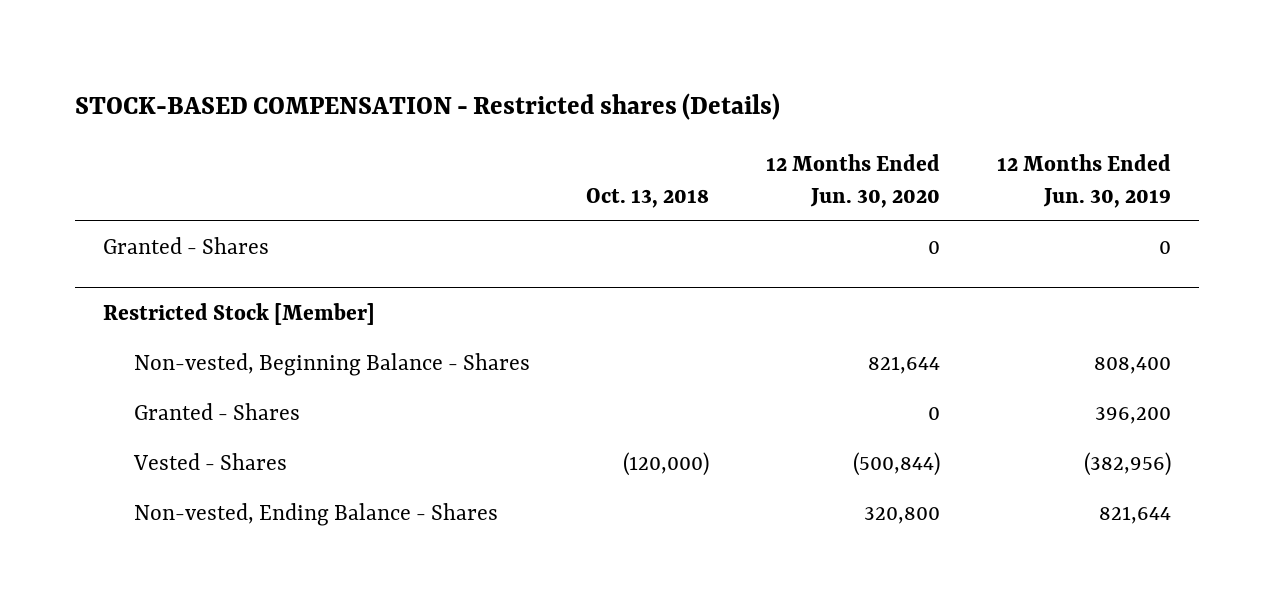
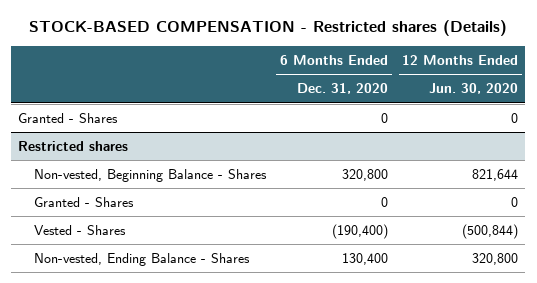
- | Oct. 13, 2018 | 12 Months Ended Jun. 30, 2020 | 12 Months Ended Jun. 30, 2019
+ | 6 Months Ended Dec. 31, 2020 | 12 Months Ended Jun. 30, 2020
- Restricted Stock [Member]
+ Restricted shares

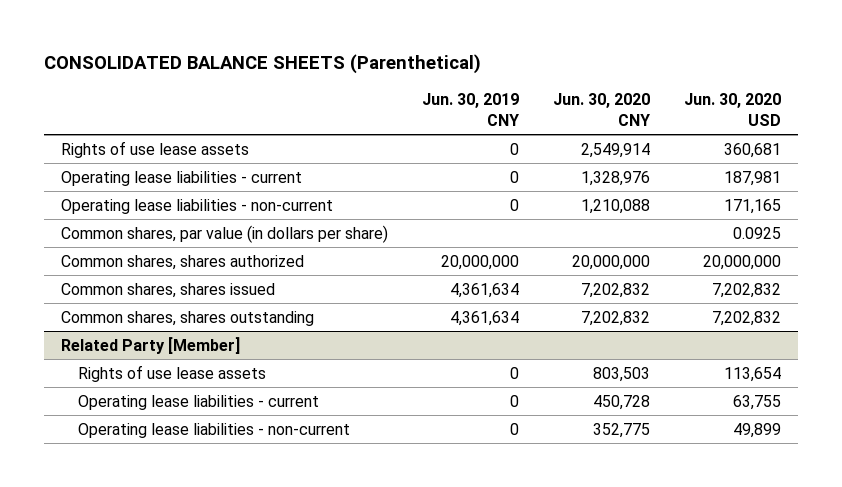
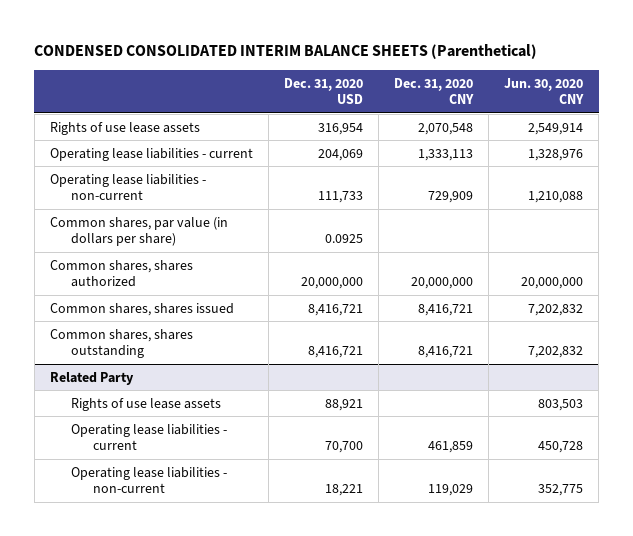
- CONSOLIDATED BALANCE SHEETS (Parenthetical)
+ CONDENSED CONSOLIDATED INTERIM BALANCE SHEETS (Parenthetical)
- | Jun. 30, 2019 CNY | Jun. 30, 2020 CNY | Jun. 30, 2020 USD
+ | Dec. 31, 2020 USD | Dec. 31, 2020 CNY | Jun. 30, 2020 CNY
- Related Party [Member]
+ Related Party

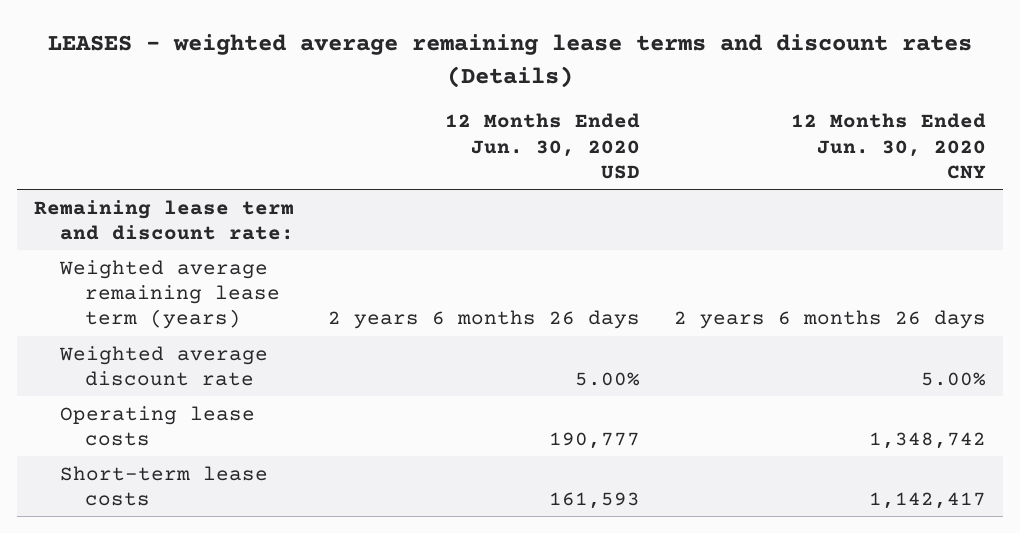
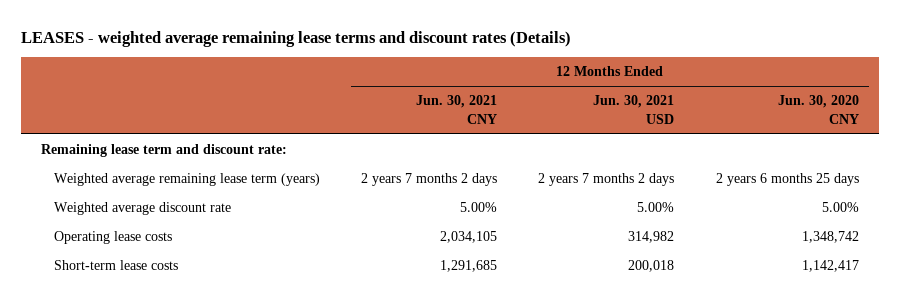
- | 12 Months Ended Jun. 30, 2020 USD | 12 Months Ended Jun. 30, 2020 CNY
+ | 12 Months Ended Jun. 30, 2021 CNY | 12 Months Ended Jun. 30, 2021 USD | 12 Months Ended Jun. 30, 2020 CNY
- Weighted average remaining lease term (years) | 2 years 6 months 26 days | 2 years 6 months 26 days
+ Weighted average remaining lease term (years) | 2 years 7 months 2 days | 2 years 7 months 2 days | 2 years 6 months 25 days

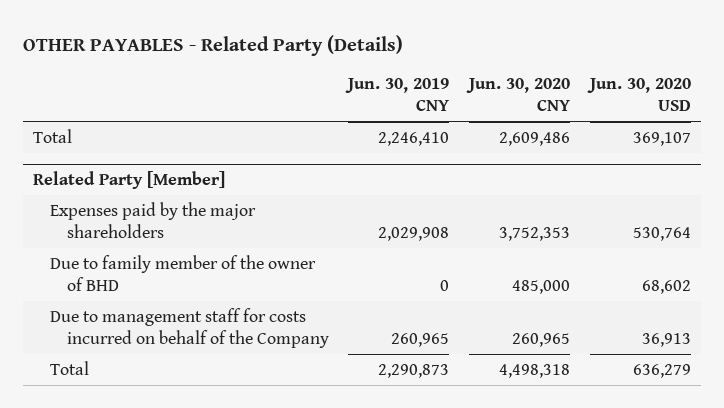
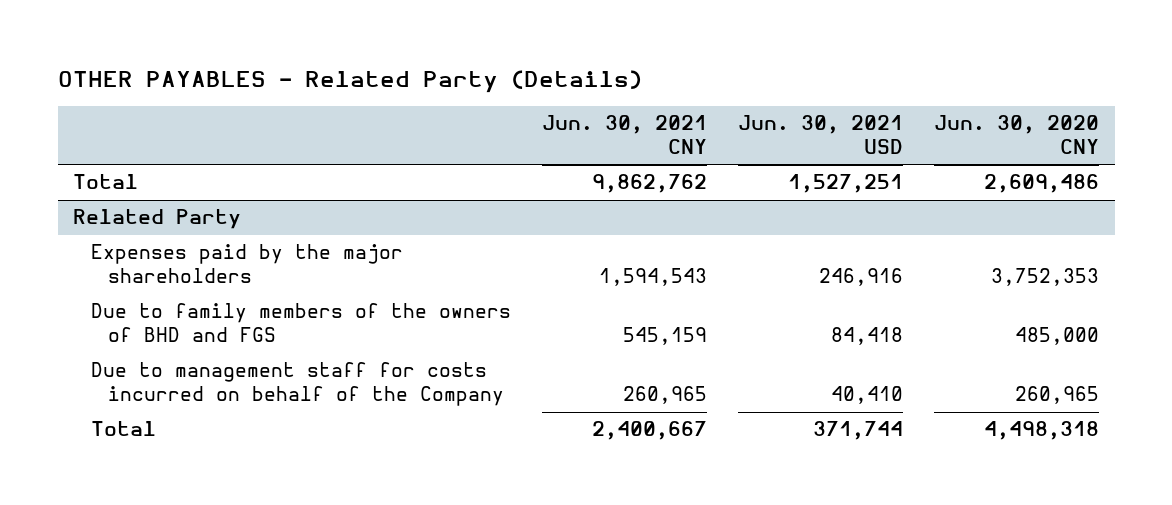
- | Jun. 30, 2019 CNY | Jun. 30, 2020 CNY | Jun. 30, 2020 USD
+ | Jun. 30, 2021 CNY | Jun. 30, 2021 USD | Jun. 30, 2020 CNY
- Related Party [Member]
+ Related Party
- Due to family member of the owner of BHD | 0 | 485,000 | 68,602
+ Due to family members of the owners of BHD and FGS | 545,159 | 84,418 | 485,000

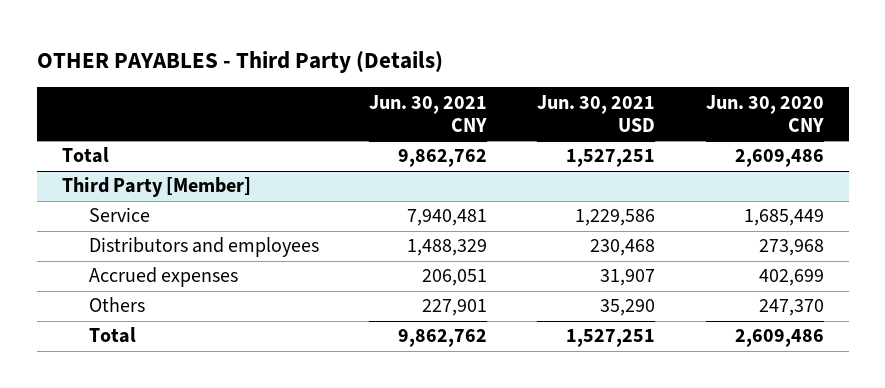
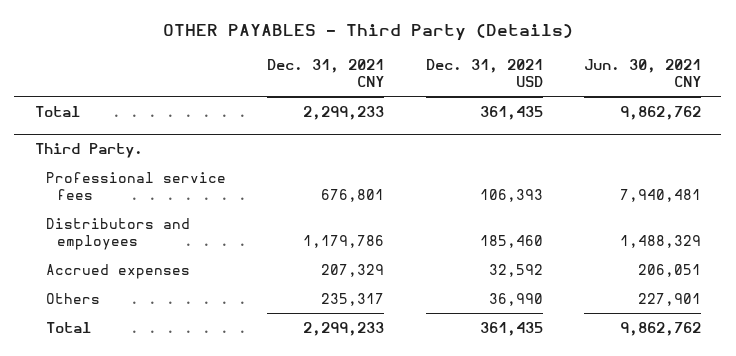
- | Jun. 30, 2021 CNY | Jun. 30, 2021 USD | Jun. 30, 2020 CNY
+ | Dec. 31, 2021 CNY | Dec. 31, 2021 USD | Jun. 30, 2021 CNY
- Third Party [Member]
- Service | 7,940,481 | 1,229,586 | 1,685,449
+ Third Party.
+ Professional service fees | 676,801 | 106,393 | 7,940,481

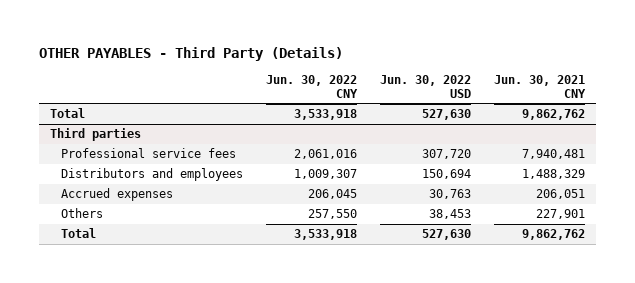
- | Dec. 31, 2021 CNY | Dec. 31, 2021 USD | Jun. 30, 2021 CNY
+ | Jun. 30, 2022 CNY | Jun. 30, 2022 USD | Jun. 30, 2021 CNY
- Third Party.
+ Third parties

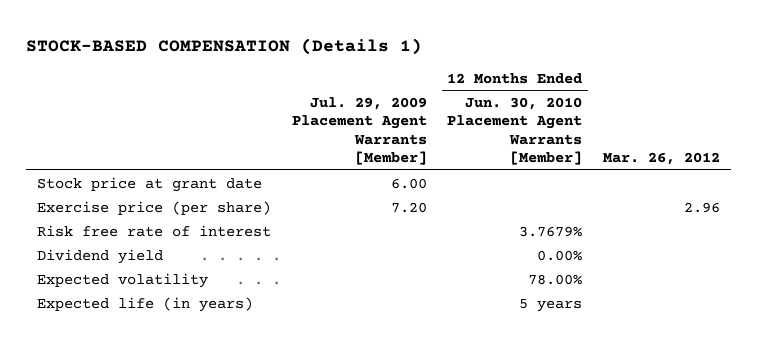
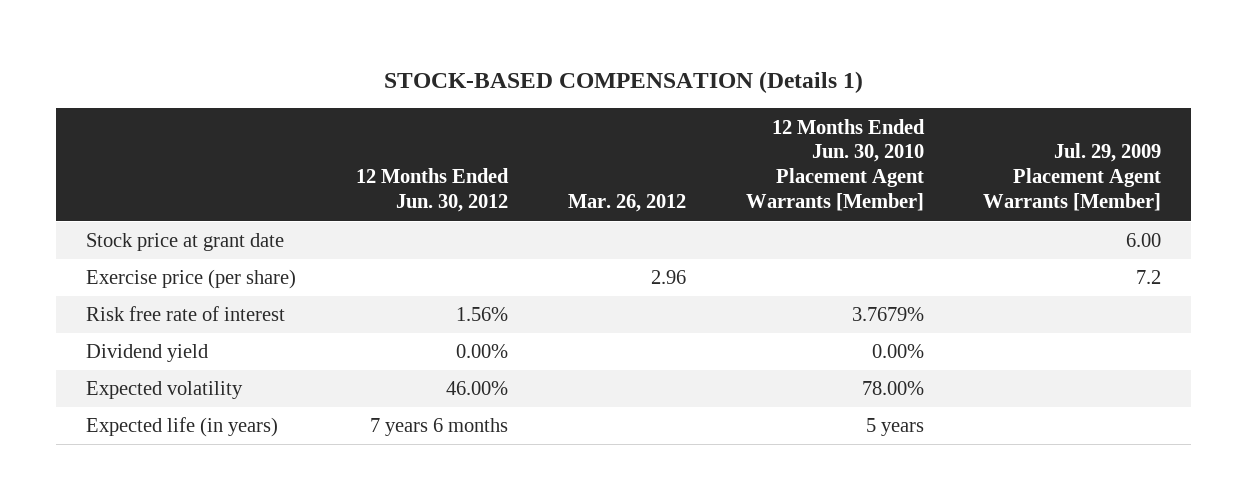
- | Jul. 29, 2009 Placement Agent Warrants [Member] | 12 Months Ended Jun. 30, 2010 Placement Agent Warrants [Member] | Mar. 26, 2012
+ | 12 Months Ended Jun. 30, 2012 | Mar. 26, 2012 | 12 Months Ended Jun. 30, 2010 Placement Agent Warrants [Member] | Jul. 29, 2009 Placement Agent Warrants [Member]
- Exercise price (per share) | 7.20 | | 2.96
+ Exercise price (per share) | | 2.96 | | 7.2

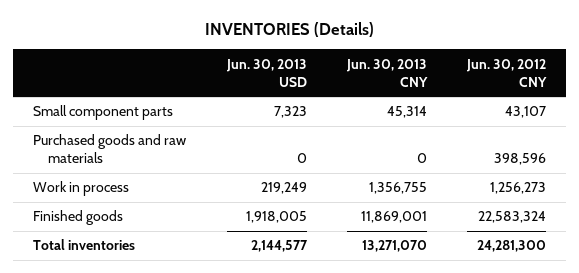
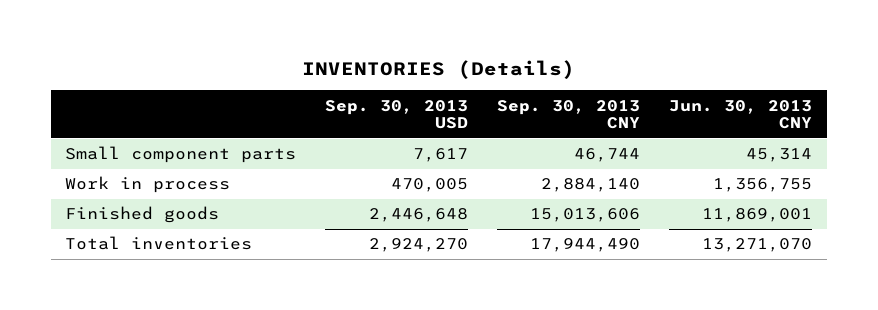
- | Jun. 30, 2013 USD | Jun. 30, 2013 CNY | Jun. 30, 2012 CNY
+ | Sep. 30, 2013 USD | Sep. 30, 2013 CNY | Jun. 30, 2013 CNY
- Purchased goods and raw materials | 0 | 0 | 398,596

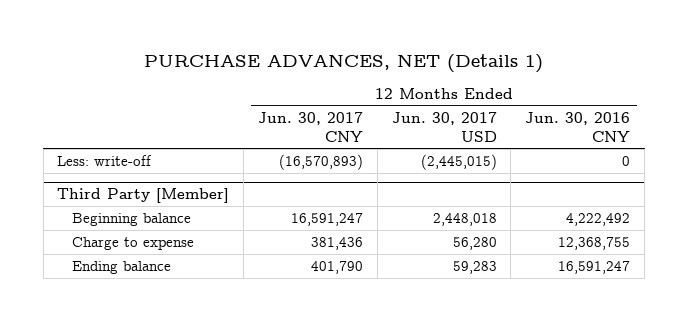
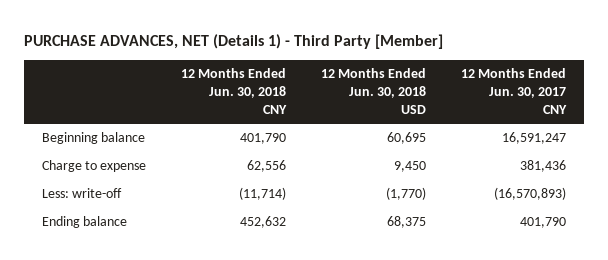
- PURCHASE ADVANCES, NET (Details 1)
+ PURCHASE ADVANCES, NET (Details 1) - Third Party [Member]
- | 12 Months Ended Jun. 30, 2017 CNY | 12 Months Ended Jun. 30, 2017 USD | 12 Months Ended Jun. 30, 2016 CNY
+ | 12 Months Ended Jun. 30, 2018 CNY | 12 Months Ended Jun. 30, 2018 USD | 12 Months Ended Jun. 30, 2017 CNY
- Third Party [Member]
moved down: Less: write-off | (11,714) | (1,770) | (16,570,893)

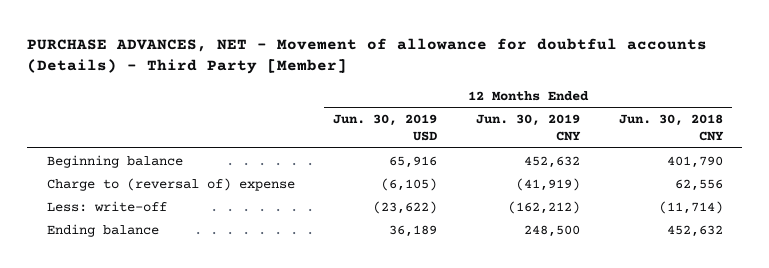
- PURCHASE ADVANCES, NET (Details 1) - Third Party [Member]
+ PURCHASE ADVANCES, NET - Movement of allowance for doubtful accounts (Details) - Third Party [Member]
- | 12 Months Ended Jun. 30, 2018 CNY | 12 Months Ended Jun. 30, 2018 USD | 12 Months Ended Jun. 30, 2017 CNY
+ | 12 Months Ended Jun. 30, 2019 USD | 12 Months Ended Jun. 30, 2019 CNY | 12 Months Ended Jun. 30, 2018 CNY
- Charge to expense | 62,556 | 9,450 | 381,436
+ Charge to (reversal of) expense | (6,105) | (41,919) | 62,556

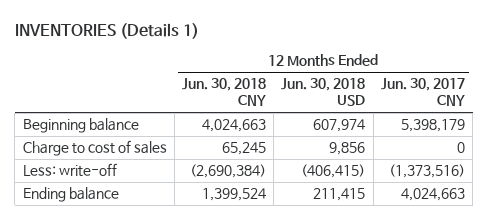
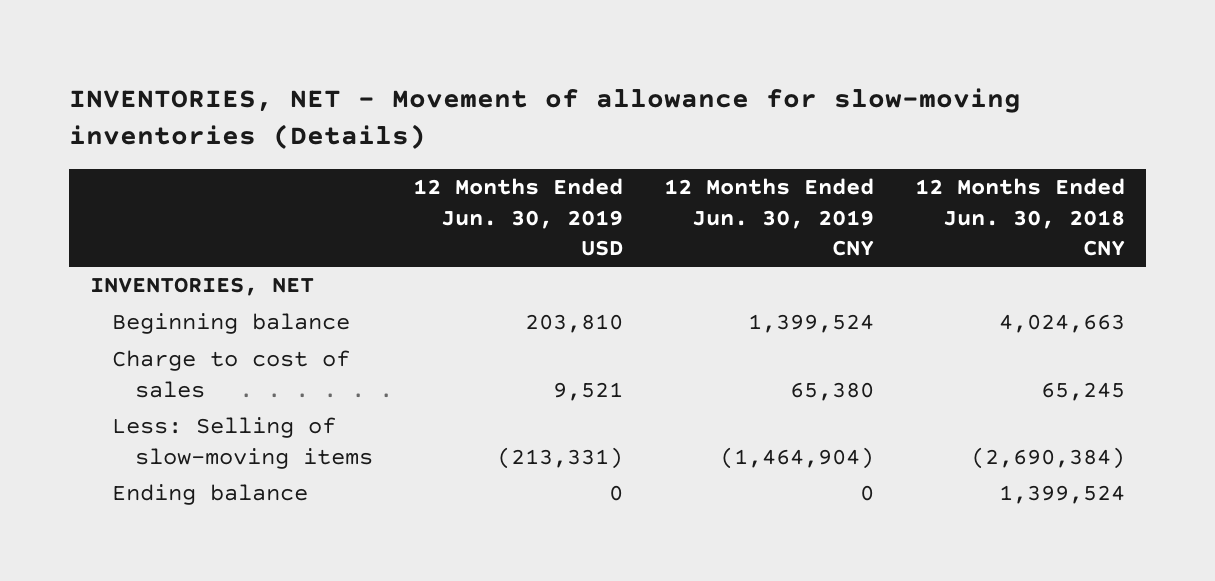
- INVENTORIES (Details 1)
+ INVENTORIES, NET - Movement of allowance for slow-moving inventories (Details)
- | 12 Months Ended Jun. 30, 2018 CNY | 12 Months Ended Jun. 30, 2018 USD | 12 Months Ended Jun. 30, 2017 CNY
+ | 12 Months Ended Jun. 30, 2019 USD | 12 Months Ended Jun. 30, 2019 CNY | 12 Months Ended Jun. 30, 2018 CNY
+ INVENTORIES, NET
- Less: write-off | (2,690,384) | (406,415) | (1,373,516)
+ Less: Selling of slow-moving items | (213,331) | (1,464,904) | (2,690,384)

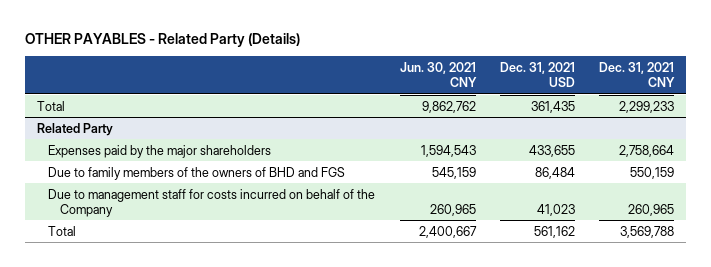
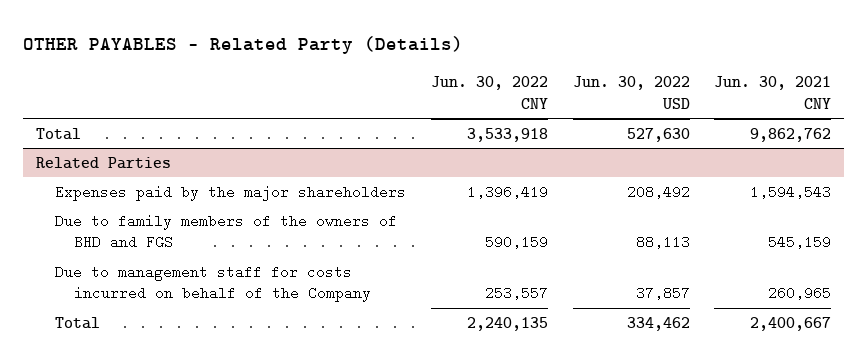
- | Jun. 30, 2021 CNY | Dec. 31, 2021 USD | Dec. 31, 2021 CNY
+ | Jun. 30, 2022 CNY | Jun. 30, 2022 USD | Jun. 30, 2021 CNY
- Related Party
+ Related Parties

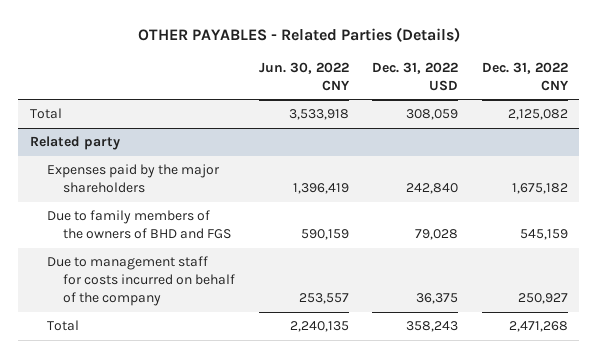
- OTHER PAYABLES - Related Party (Details)
+ OTHER PAYABLES - Related Parties (Details)
- | Jun. 30, 2022 CNY | Jun. 30, 2022 USD | Jun. 30, 2021 CNY
+ | Jun. 30, 2022 CNY | Dec. 31, 2022 USD | Dec. 31, 2022 CNY
- Related Parties
+ Related party
- Due to management staff for costs incurred on behalf of the Company | 253,557 | 37,857 | 260,965
+ Due to management staff for costs incurred on behalf of the company | 253,557 | 36,375 | 250,927

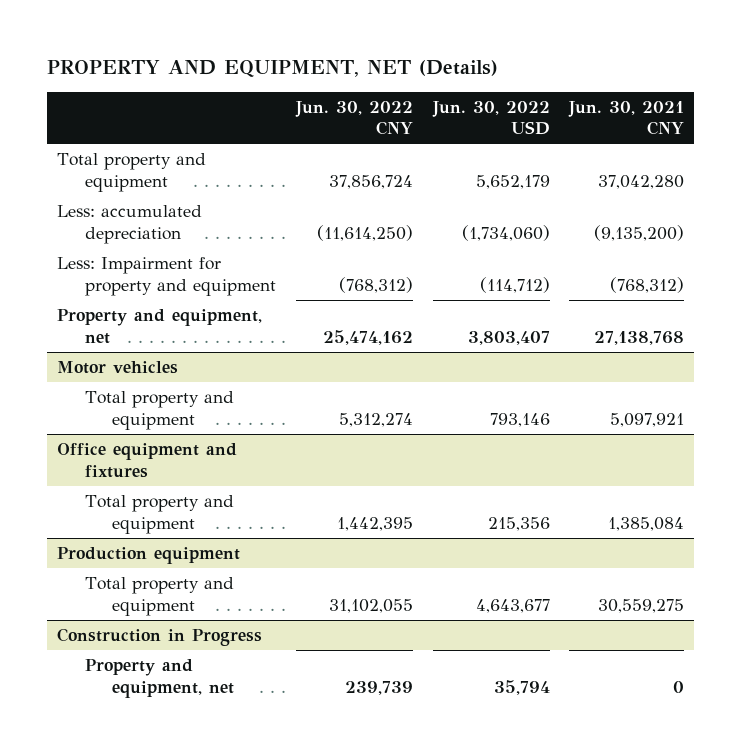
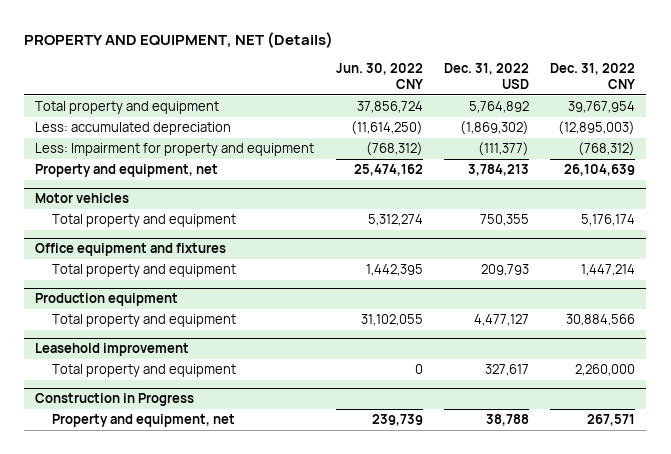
- | Jun. 30, 2022 CNY | Jun. 30, 2022 USD | Jun. 30, 2021 CNY
+ | Jun. 30, 2022 CNY | Dec. 31, 2022 USD | Dec. 31, 2022 CNY
+ Leasehold improvement
+ Total property and equipment | 0 | 327,617 | 2,260,000

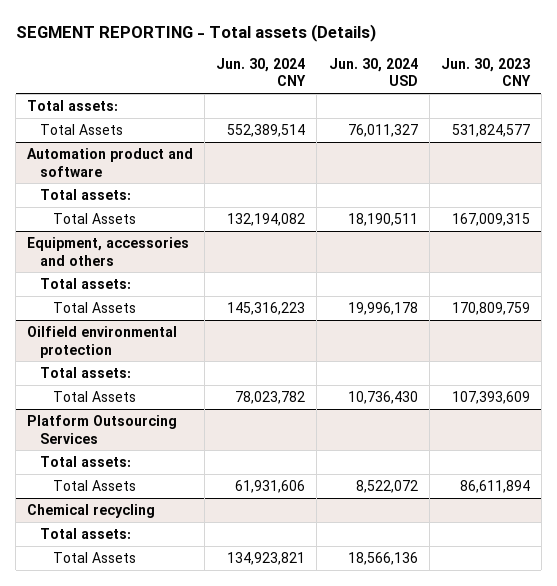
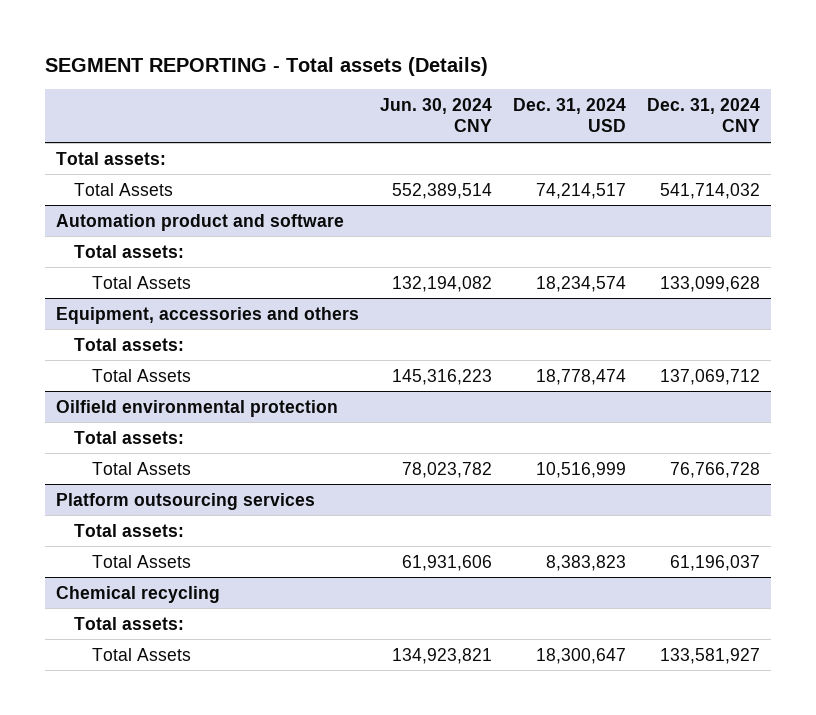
- | Jun. 30, 2024 CNY | Jun. 30, 2024 USD | Jun. 30, 2023 CNY
+ | Jun. 30, 2024 CNY | Dec. 31, 2024 USD | Dec. 31, 2024 CNY
- Platform Outsourcing Services
+ Platform outsourcing services

